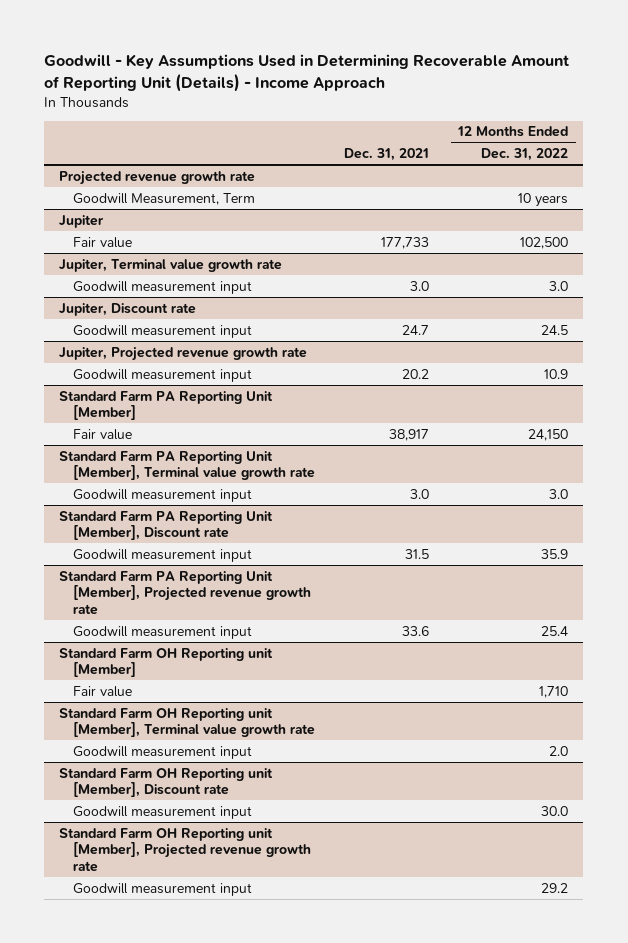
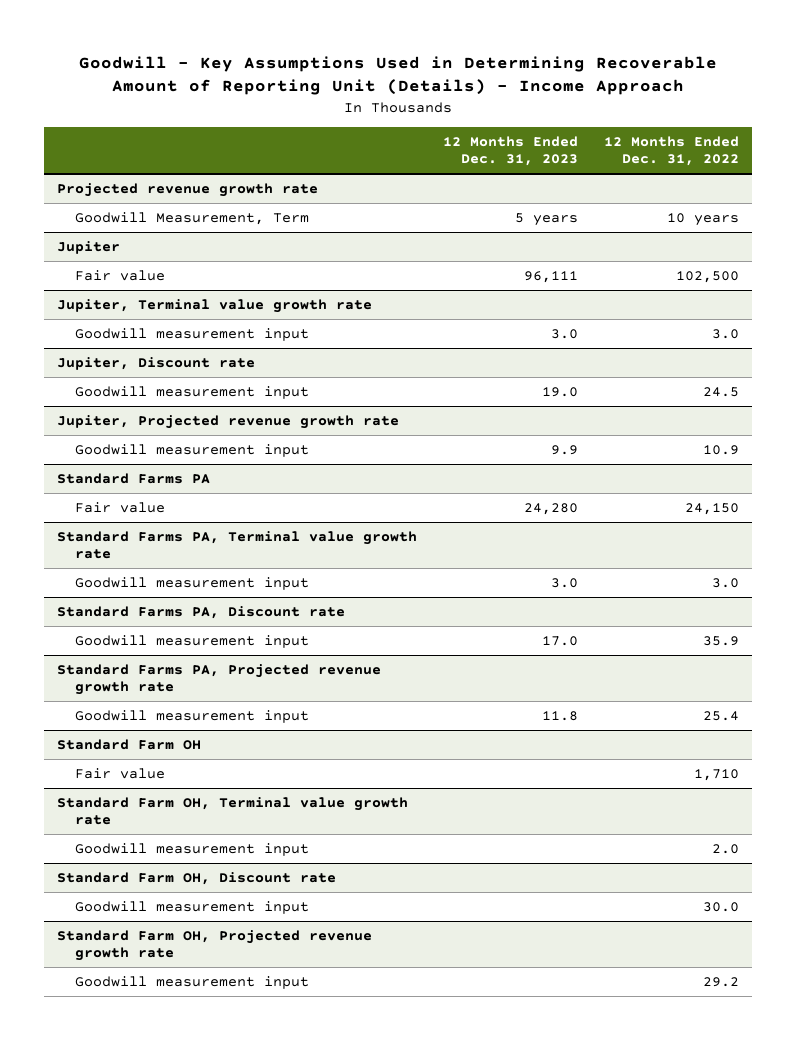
- | Dec. 31, 2021 | 12 Months Ended Dec. 31, 2022
+ | 12 Months Ended Dec. 31, 2023 | 12 Months Ended Dec. 31, 2022
- Standard Farm PA Reporting Unit [Member]
+ Standard Farms PA
- Standard Farm PA Reporting Unit [Member], Terminal value growth rate
+ Standard Farms PA, Terminal value growth rate
- Standard Farm PA Reporting Unit [Member], Discount rate
+ Standard Farms PA, Discount rate
- Standard Farm PA Reporting Unit [Member], Projected revenue growth rate
+ Standard Farms PA, Projected revenue growth rate
- Standard Farm OH Reporting unit [Member]
+ Standard Farm OH
- Standard Farm OH Reporting unit [Member], Terminal value growth rate
+ Standard Farm OH, Terminal value growth rate
- Standard Farm OH Reporting unit [Member], Discount rate
+ Standard Farm OH, Discount rate
- Standard Farm OH Reporting unit [Member], Projected revenue growth rate
+ Standard Farm OH, Projected revenue growth rate

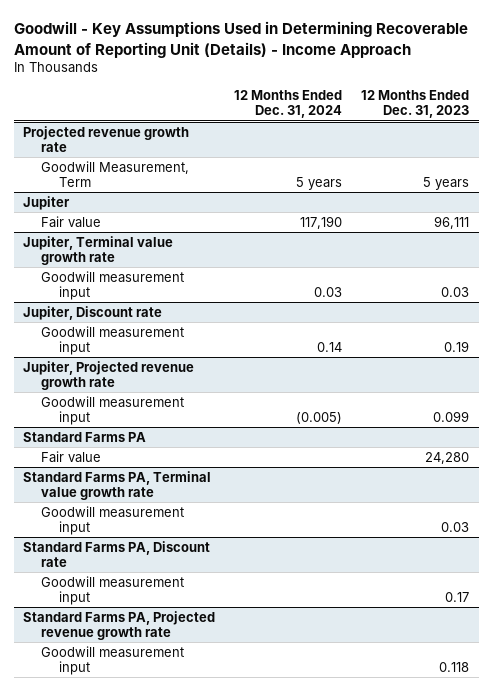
- | 12 Months Ended Dec. 31, 2023 | 12 Months Ended Dec. 31, 2022
+ | 12 Months Ended Dec. 31, 2024 | 12 Months Ended Dec. 31, 2023
@ Jupiter, Terminal value growth rate
- Goodwill measurement input | 3.0 | 3.0
+ Goodwill measurement input | 0.03 | 0.03
@ Jupiter, Discount rate
- Goodwill measurement input | 19.0 | 24.5
+ Goodwill measurement input | 0.14 | 0.19
@ Jupiter, Projected revenue growth rate
- Goodwill measurement input | 9.9 | 10.9
+ Goodwill measurement input | (0.005) | 0.099
@ Standard Farms PA, Terminal value growth rate
- Goodwill measurement input | 3.0 | 3.0
+ Goodwill measurement input | | 0.03
@ Standard Farms PA, Discount rate
- Goodwill measurement input | 17.0 | 35.9
+ Goodwill measurement input | | 0.17
@ Standard Farms PA, Projected revenue growth rate
- Goodwill measurement input | 11.8 | 25.4
- Standard Farm OH
- Fair value | | 1,710
- Standard Farm OH, Terminal value growth rate
- Goodwill measurement input | | 2.0
- Standard Farm OH, Discount rate
- Goodwill measurement input | | 30.0
- Standard Farm OH, Projected revenue growth rate
- Goodwill measurement input | | 29.2
@ Standard Farms PA, Projected revenue growth rate
+ Goodwill measurement input | | 0.118

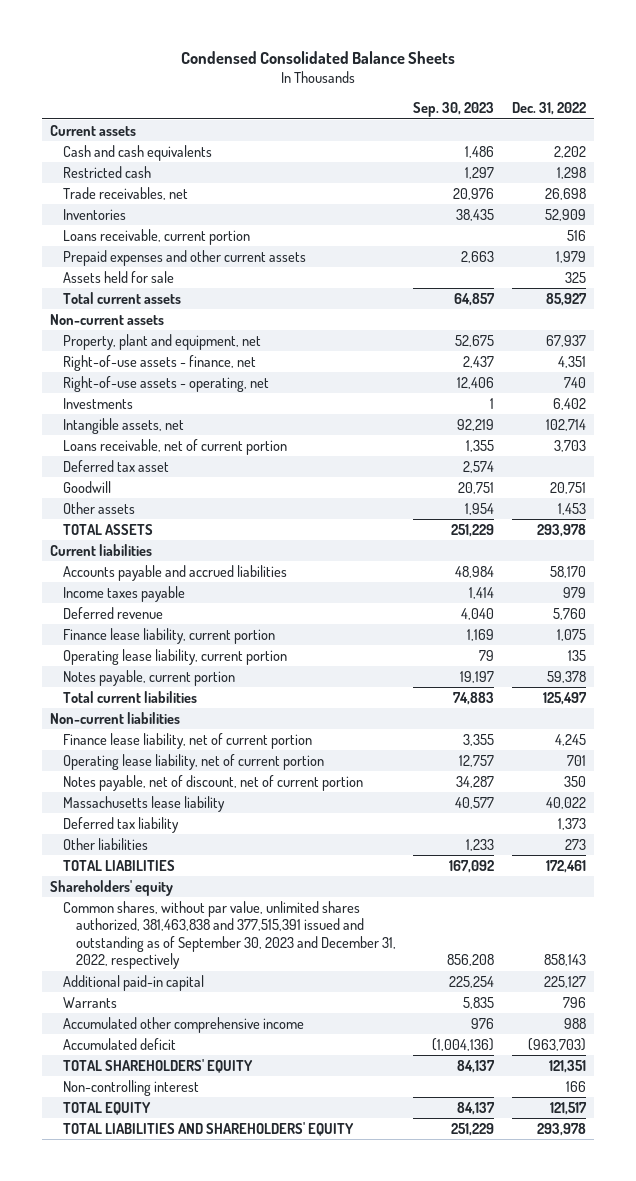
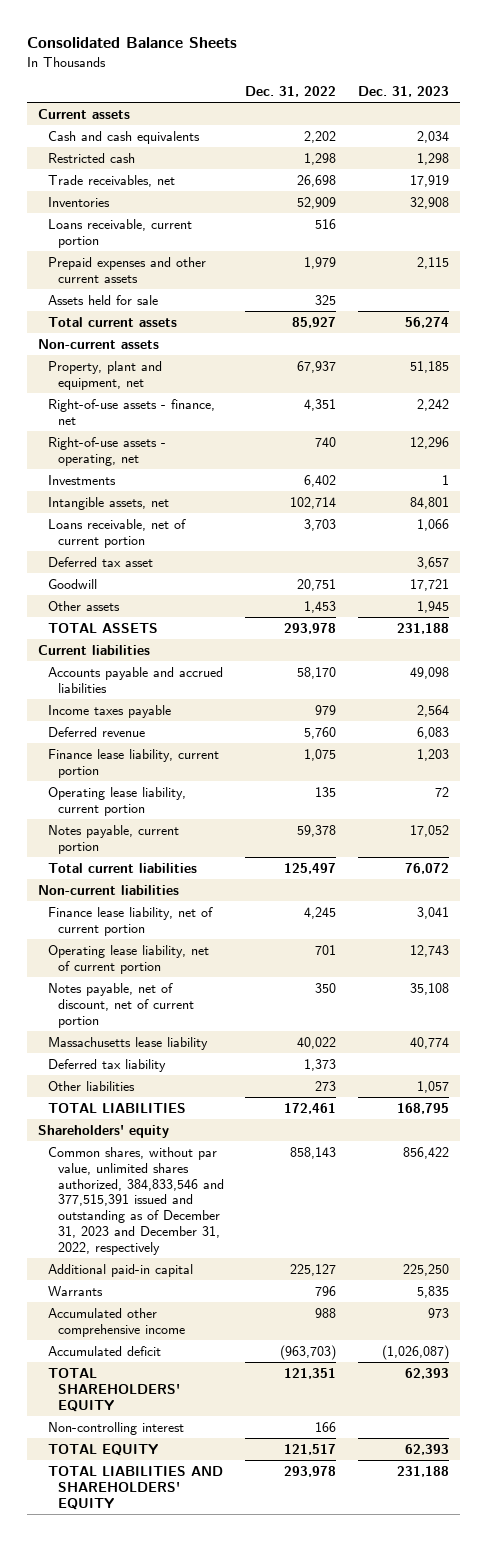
- Condensed Consolidated Balance Sheets
+ Consolidated Balance Sheets
- | Sep. 30, 2023 | Dec. 31, 2022
+ | Dec. 31, 2022 | Dec. 31, 2023
- Common shares, without par value, unlimited shares authorized, 381,463,838 and 377,515,391 issued and outstanding as of September 30, 2023 and December 31, 2022, respectively | 856,208 | 858,143
+ Common shares, without par value, unlimited shares authorized, 384,833,546 and 377,515,391 issued and outstanding as of December 31, 2023 and December 31, 2022, respectively | 858,143 | 856,422

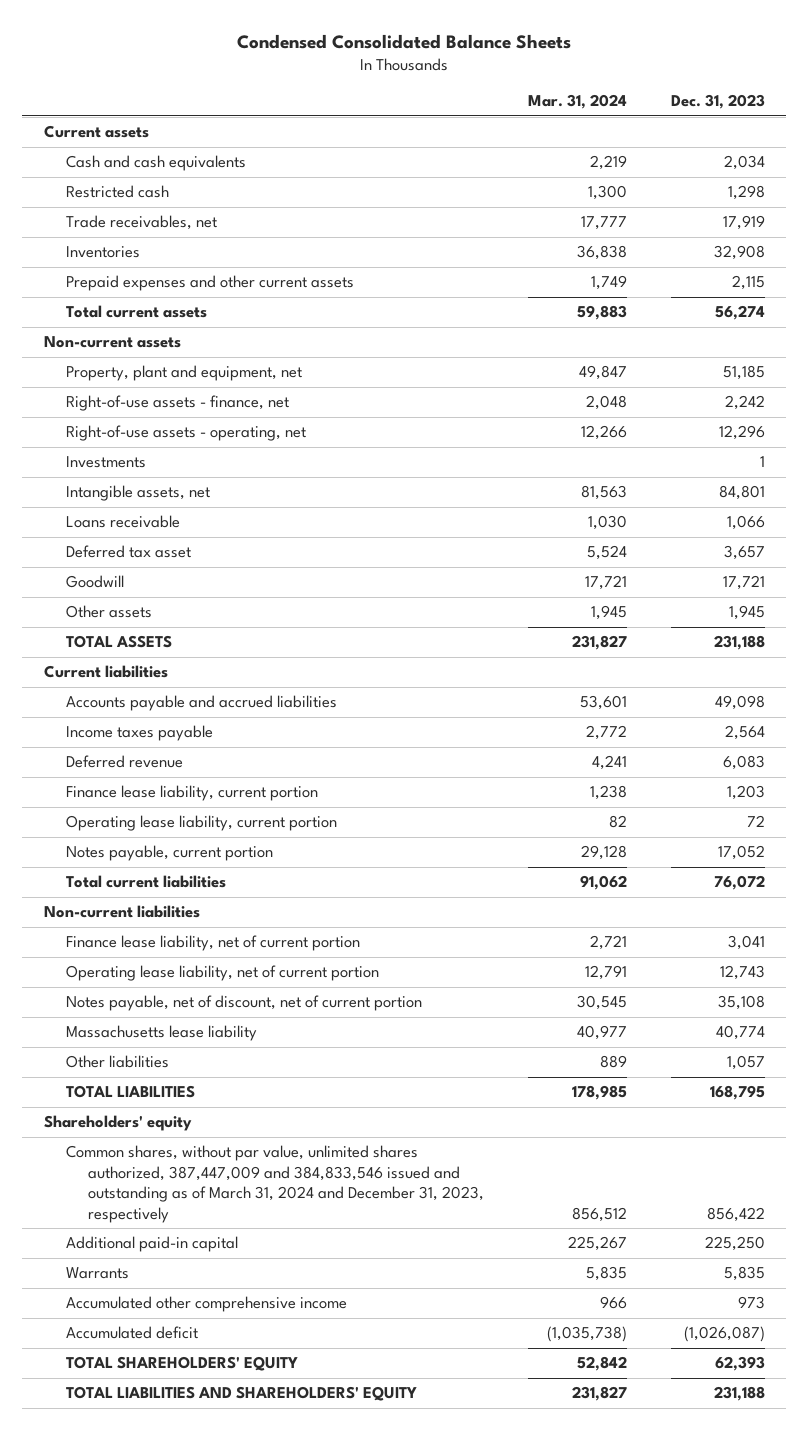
- Consolidated Balance Sheets
+ Condensed Consolidated Balance Sheets
- | Dec. 31, 2022 | Dec. 31, 2023
+ | Mar. 31, 2024 | Dec. 31, 2023
- Loans receivable, current portion | 516 |
- Assets held for sale | 325 |
- Loans receivable, net of current portion | 3,703 | 1,066
+ Loans receivable | 1,030 | 1,066
- Deferred tax liability | 1,373 |
- Common shares, without par value, unlimited shares authorized, 384,833,546 and 377,515,391 issued and outstanding as of December 31, 2023 and December 31, 2022, respectively | 858,143 | 856,422
+ Common shares, without par value, unlimited shares authorized, 387,447,009 and 384,833,546 issued and outstanding as of March 31, 2024 and December 31, 2023, respectively | 856,512 | 856,422
- Non-controlling interest | 166 |
- TOTAL EQUITY | 121,517 | 62,393

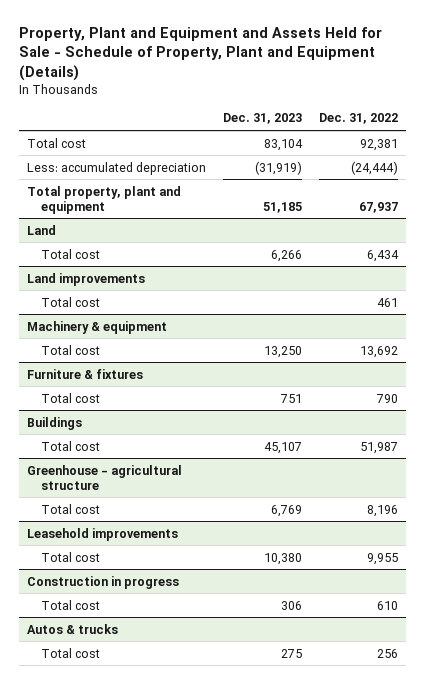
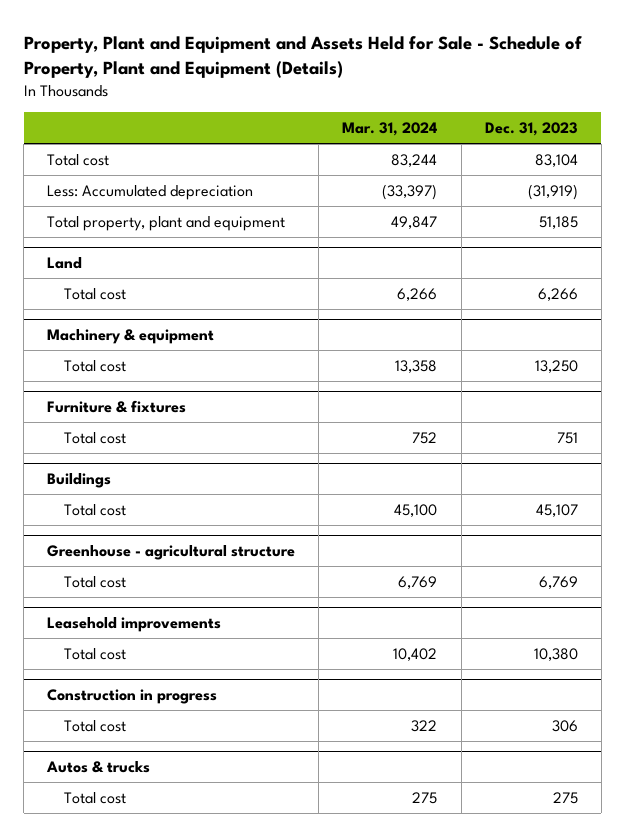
- | Dec. 31, 2023 | Dec. 31, 2022
+ | Mar. 31, 2024 | Dec. 31, 2023
- Less: accumulated depreciation | (31,919) | (24,444)
+ Less: Accumulated depreciation | (33,397) | (31,919)
- Land improvements
- Total cost | | 461

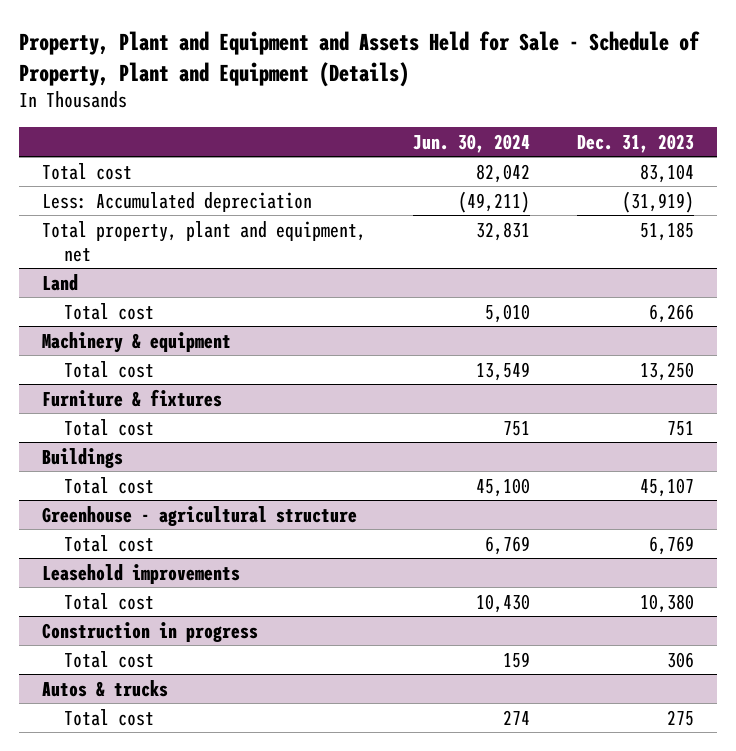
- | Mar. 31, 2024 | Dec. 31, 2023
+ | Jun. 30, 2024 | Dec. 31, 2023
- Total property, plant and equipment | 49,847 | 51,185
+ Total property, plant and equipment, net | 32,831 | 51,185

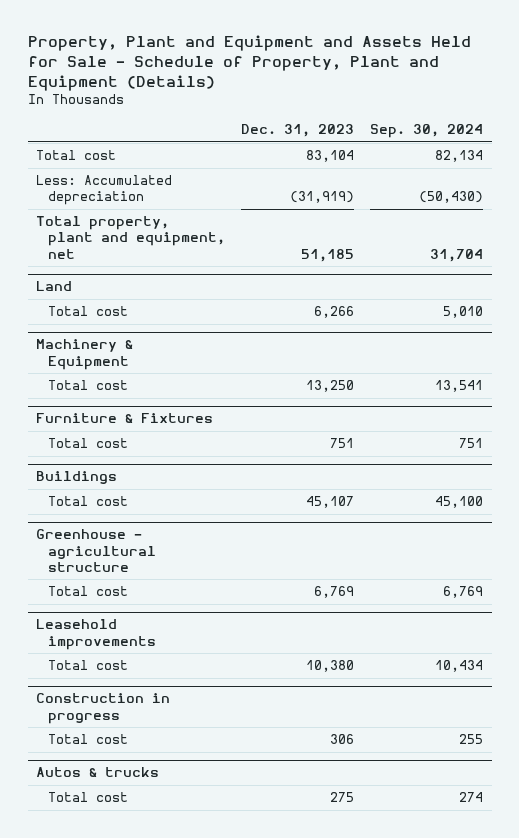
- | Jun. 30, 2024 | Dec. 31, 2023
+ | Dec. 31, 2023 | Sep. 30, 2024
- Machinery & equipment
+ Machinery & Equipment
- Furniture & fixtures
+ Furniture & Fixtures

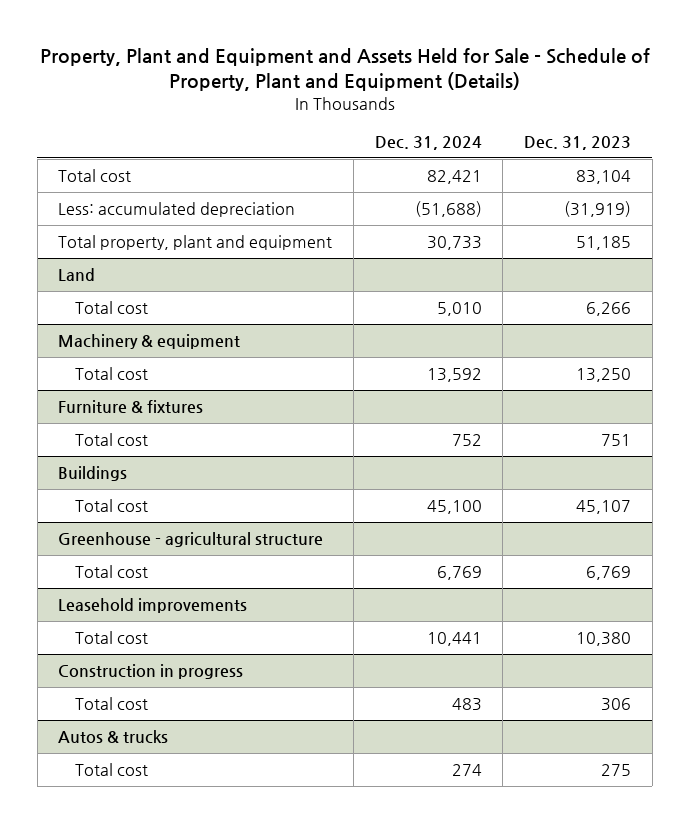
- | Dec. 31, 2023 | Sep. 30, 2024
+ | Dec. 31, 2024 | Dec. 31, 2023
- Less: Accumulated depreciation | (31,919) | (50,430)
- Total property, plant and equipment, net | 51,185 | 31,704
+ Less: accumulated depreciation | (51,688) | (31,919)
+ Total property, plant and equipment | 30,733 | 51,185
- Machinery & Equipment
+ Machinery & equipment
- Furniture & Fixtures
+ Furniture & fixtures

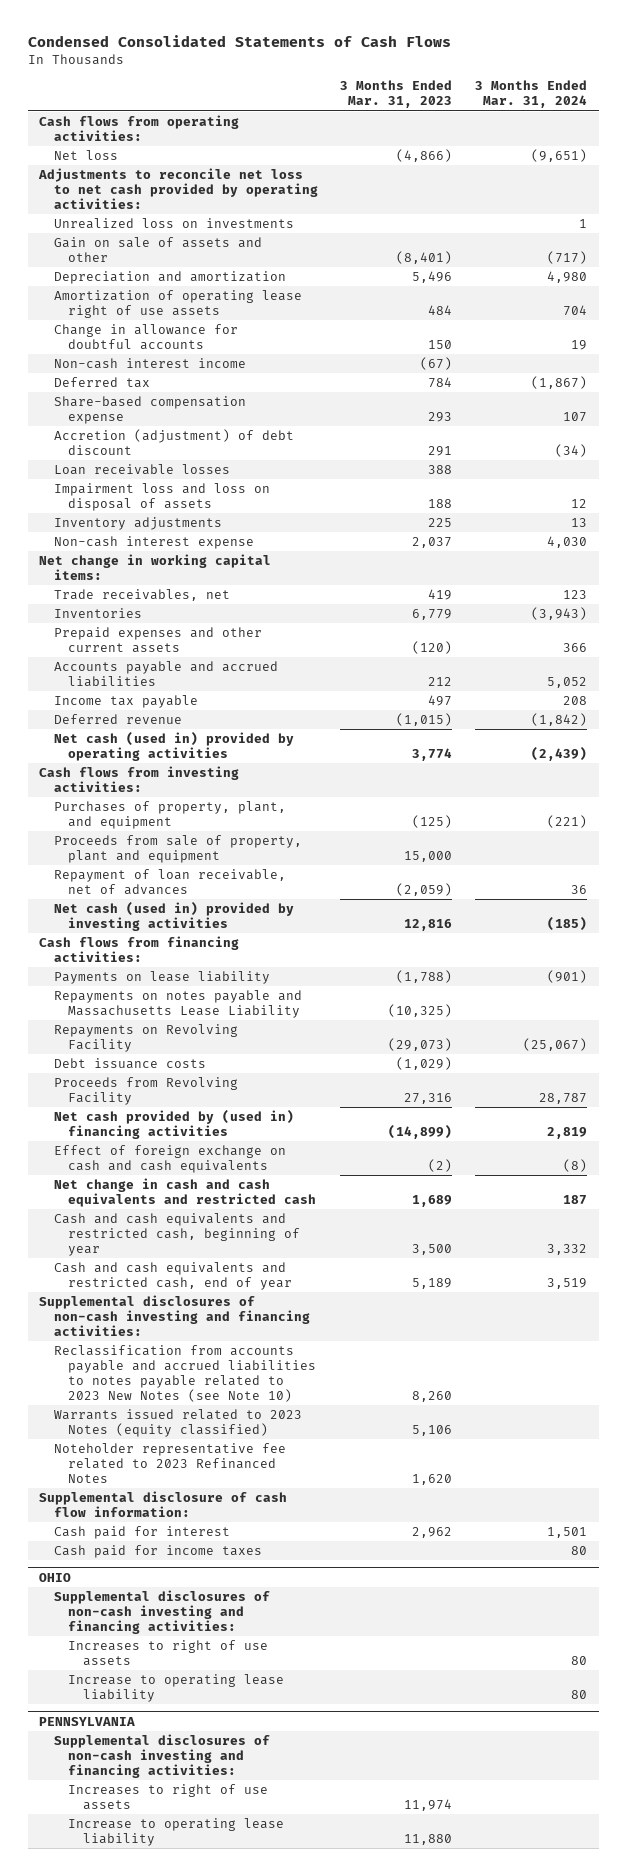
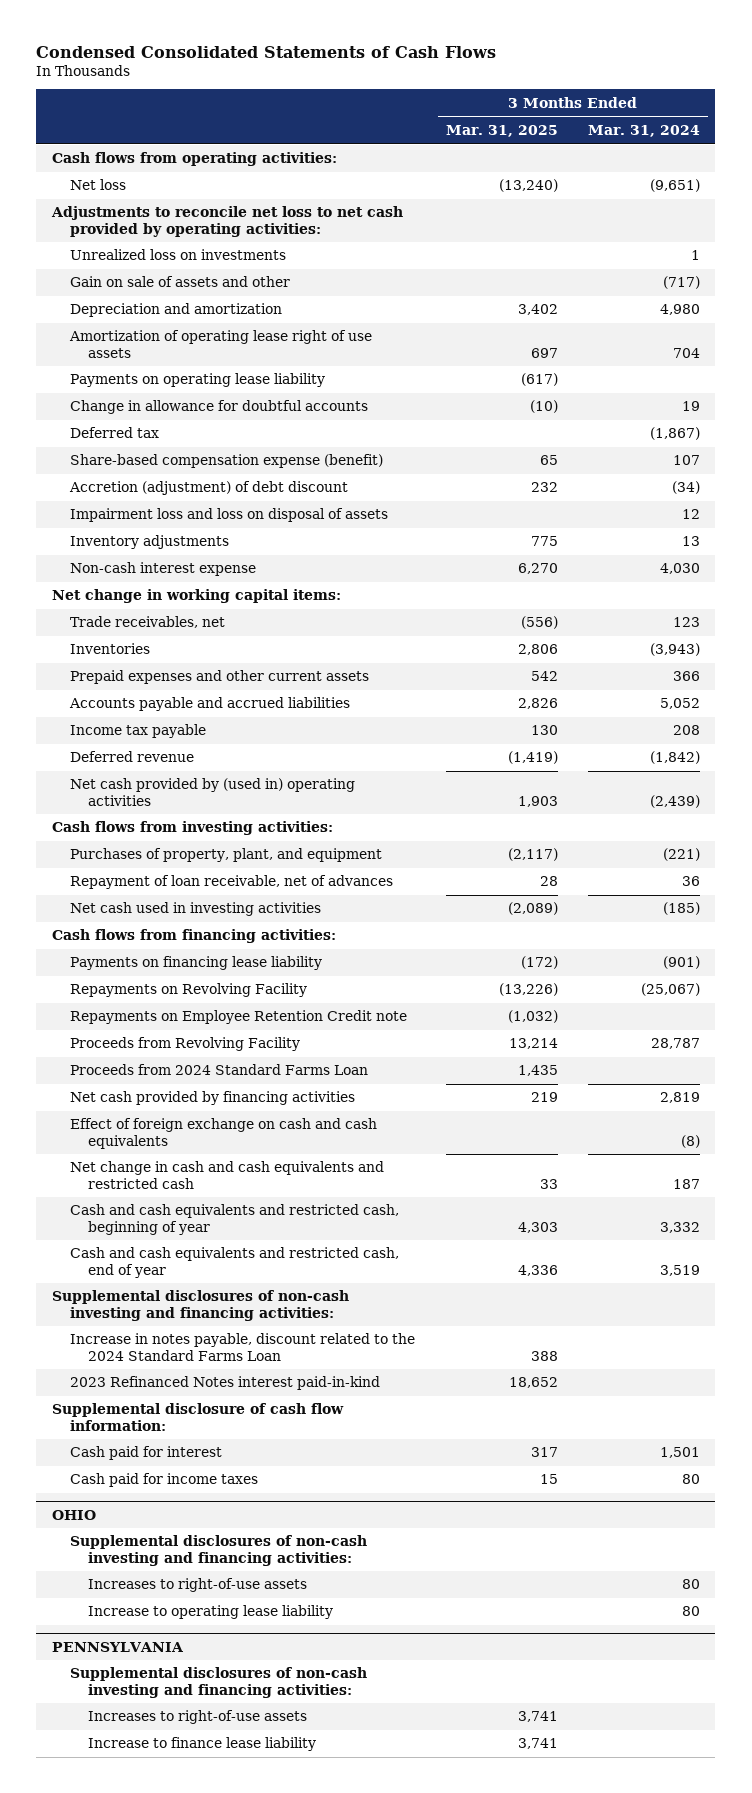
- | 3 Months Ended Mar. 31, 2023 | 3 Months Ended Mar. 31, 2024
+ | 3 Months Ended Mar. 31, 2025 | 3 Months Ended Mar. 31, 2024
+ Payments on operating lease liability | (617) |
- Non-cash interest income | (67) |
- Share-based compensation expense | 293 | 107
+ Share-based compensation expense (benefit) | 65 | 107
- Loan receivable losses | 388 |
- Net cash (used in) provided by operating activities | 3,774 | (2,439)
+ Net cash provided by (used in) operating activities | 1,903 | (2,439)
- Proceeds from sale of property, plant and equipment | 15,000 |
- Net cash (used in) provided by investing activities | 12,816 | (185)
+ Net cash used in investing activities | (2,089) | (185)
- Payments on lease liability | (1,788) | (901)
- Repayments on notes payable and Massachusetts Lease Liability | (10,325) |
+ Payments on financing lease liability | (172) | (901)
- Debt issuance costs | (1,029) |
+ Repayments on Employee Retention Credit note | (1,032) |
- Net cash provided by (used in) financing activities | (14,899) | 2,819
+ Proceeds from 2024 Standard Farms Loan | 1,435 |
+ Net cash provided by financing activities | 219 | 2,819
- Reclassification from accounts payable and accrued liabilities to notes payable related to 2023 New Notes (see Note 10) | 8,260 |
- Warrants issued related to 2023 Notes (equity classified) | 5,106 |
- Noteholder representative fee related to 2023 Refinanced Notes | 1,620 |
+ Increase in notes payable, discount related to the 2024 Standard Farms Loan | 388 |
+ 2023 Refinanced Notes interest paid-in-kind | 18,652 |
@ OHIO
- Increases to right of use assets | | 80
+ Increases to right-of-use assets | | 80
@ PENNSYLVANIA
- Increases to right of use assets | 11,974 |
- Increase to operating lease liability | 11,880 |
+ Increases to right-of-use assets | 3,741 |
+ Increase to finance lease liability | 3,741 |

